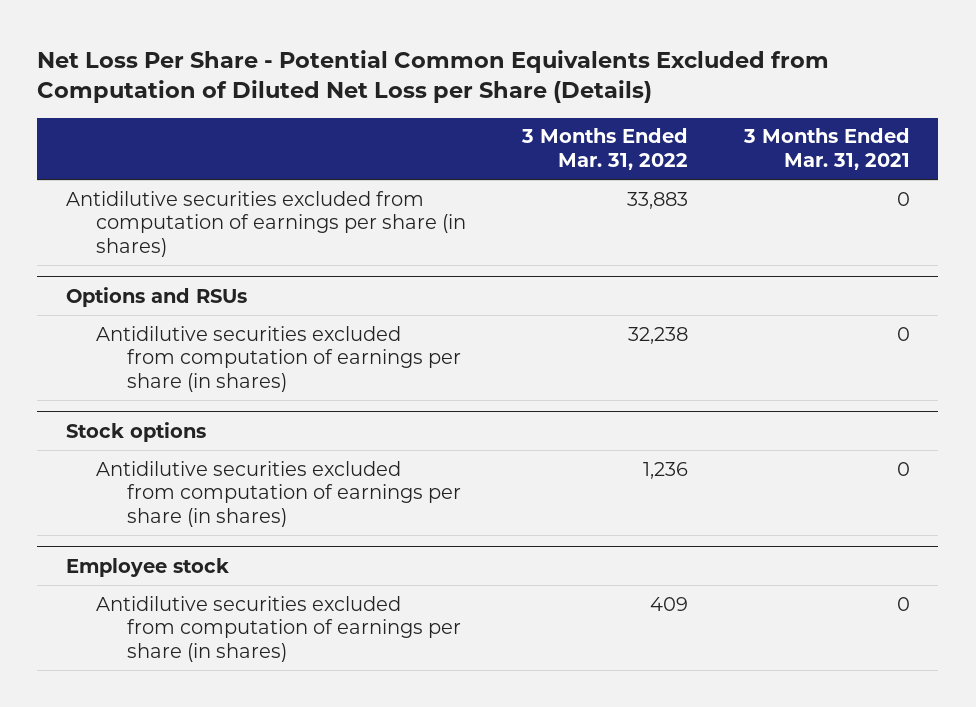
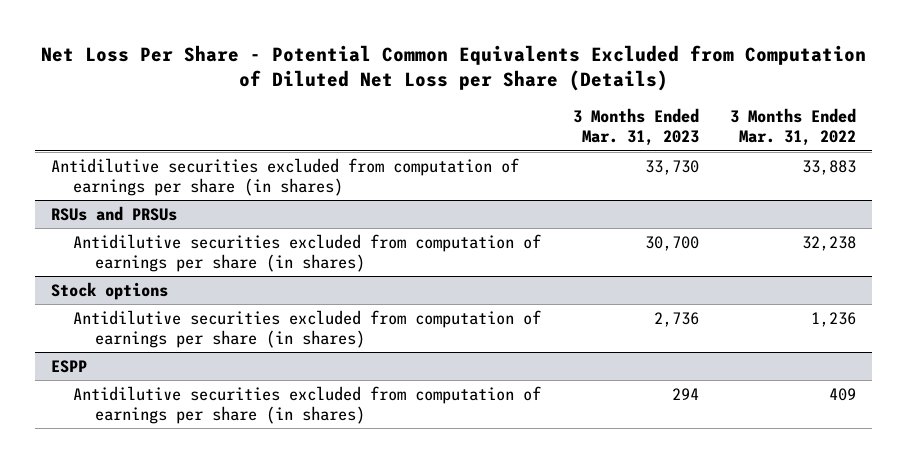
- | 3 Months Ended Mar. 31, 2022 | 3 Months Ended Mar. 31, 2021
+ | 3 Months Ended Mar. 31, 2023 | 3 Months Ended Mar. 31, 2022
- Options and RSUs
+ RSUs and PRSUs
- Employee stock
+ ESPP

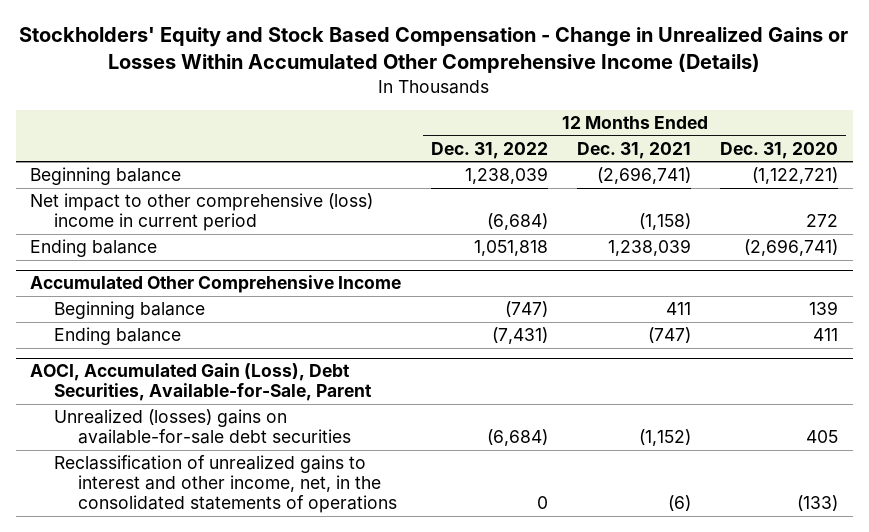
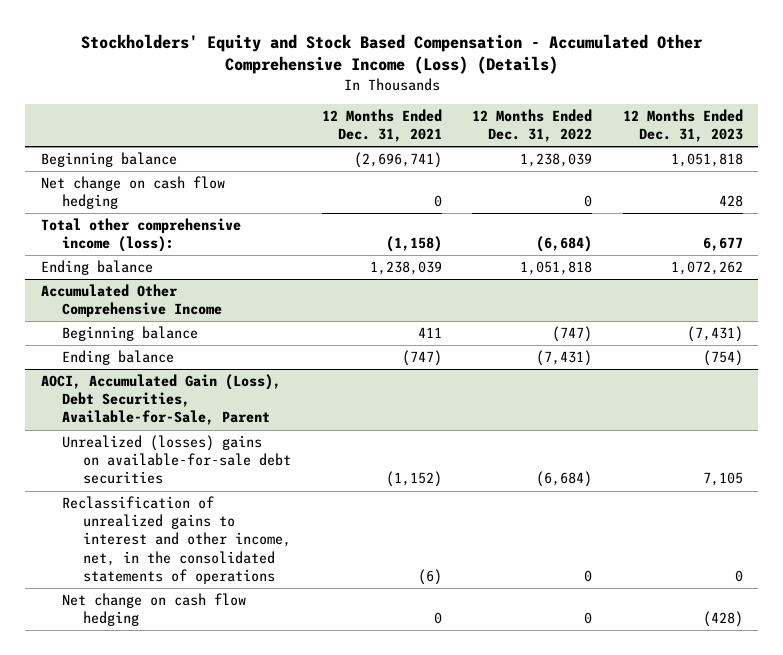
- Stockholders' Equity and Stock Based Compensation - Change in Unrealized Gains or Losses Within Accumulated Other Comprehensive Income (Details)
+ Stockholders' Equity and Stock Based Compensation - Accumulated Other Comprehensive Income (Loss) (Details)
- | 12 Months Ended Dec. 31, 2022 | 12 Months Ended Dec. 31, 2021 | 12 Months Ended Dec. 31, 2020
+ | 12 Months Ended Dec. 31, 2021 | 12 Months Ended Dec. 31, 2022 | 12 Months Ended Dec. 31, 2023
- Net impact to other comprehensive (loss) income in current period | (6,684) | (1,158) | 272
+ Net change on cash flow hedging | 0 | 0 | 428
+ Total other comprehensive income (loss): | (1,158) | (6,684) | 6,677
@ AOCI, Accumulated Gain (Loss), Debt Securities, Available-for-Sale, Parent
+ Net change on cash flow hedging | 0 | 0 | (428)

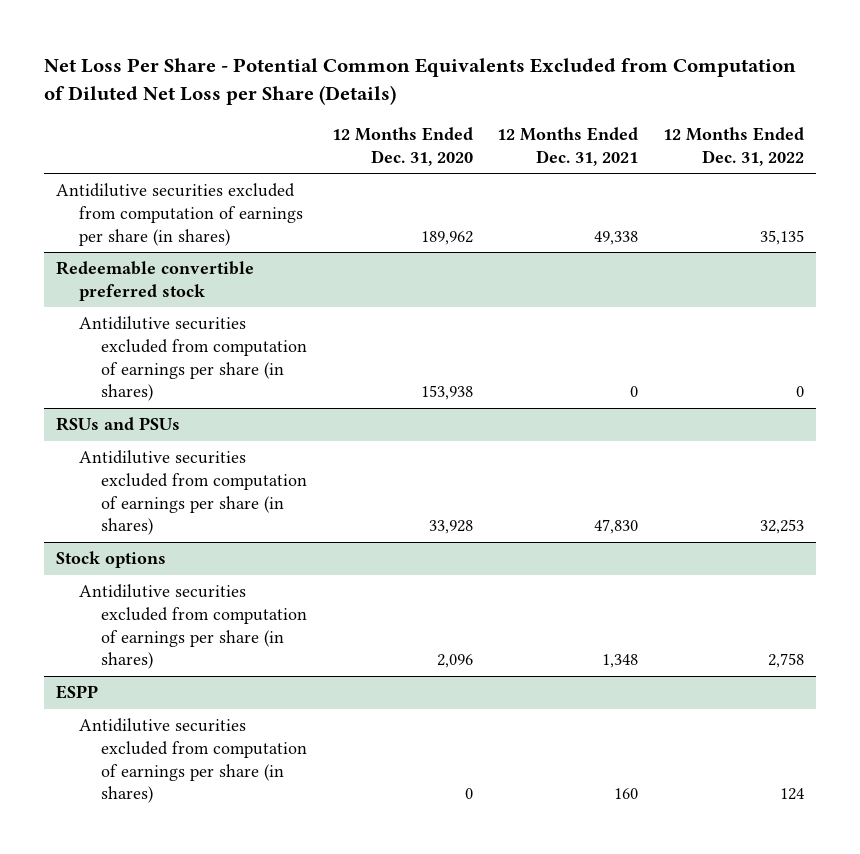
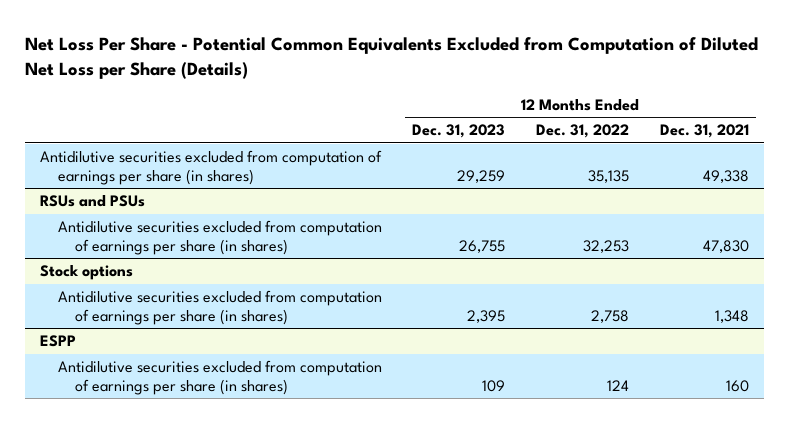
- | 12 Months Ended Dec. 31, 2020 | 12 Months Ended Dec. 31, 2021 | 12 Months Ended Dec. 31, 2022
+ | 12 Months Ended Dec. 31, 2023 | 12 Months Ended Dec. 31, 2022 | 12 Months Ended Dec. 31, 2021
- Redeemable convertible preferred stock
- Antidilutive securities excluded from computation of earnings per share (in shares) | 153,938 | 0 | 0

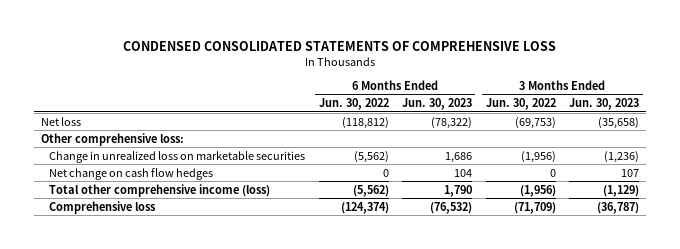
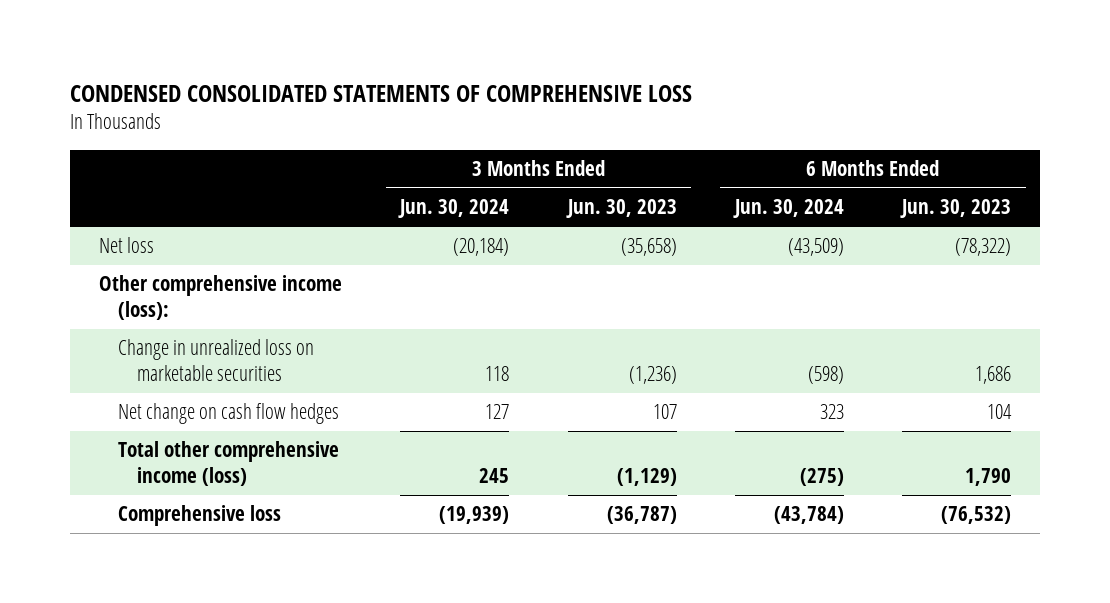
- | 6 Months Ended Jun. 30, 2022 | 6 Months Ended Jun. 30, 2023 | 3 Months Ended Jun. 30, 2022 | 3 Months Ended Jun. 30, 2023
+ | 3 Months Ended Jun. 30, 2024 | 3 Months Ended Jun. 30, 2023 | 6 Months Ended Jun. 30, 2024 | 6 Months Ended Jun. 30, 2023
- Other comprehensive loss:
+ Other comprehensive income (loss):

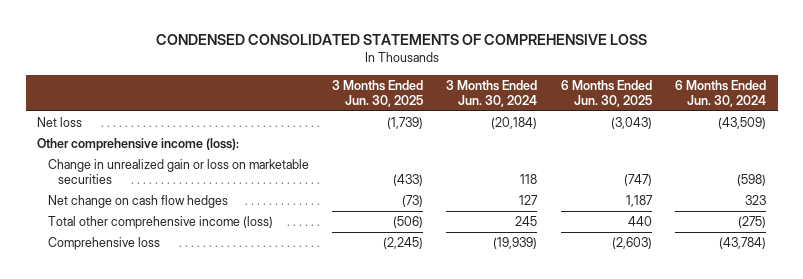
- | 3 Months Ended Jun. 30, 2024 | 3 Months Ended Jun. 30, 2023 | 6 Months Ended Jun. 30, 2024 | 6 Months Ended Jun. 30, 2023
+ | 3 Months Ended Jun. 30, 2025 | 3 Months Ended Jun. 30, 2024 | 6 Months Ended Jun. 30, 2025 | 6 Months Ended Jun. 30, 2024
- Change in unrealized loss on marketable securities | 118 | (1,236) | (598) | 1,686
+ Change in unrealized gain or loss on marketable securities | (433) | 118 | (747) | (598)

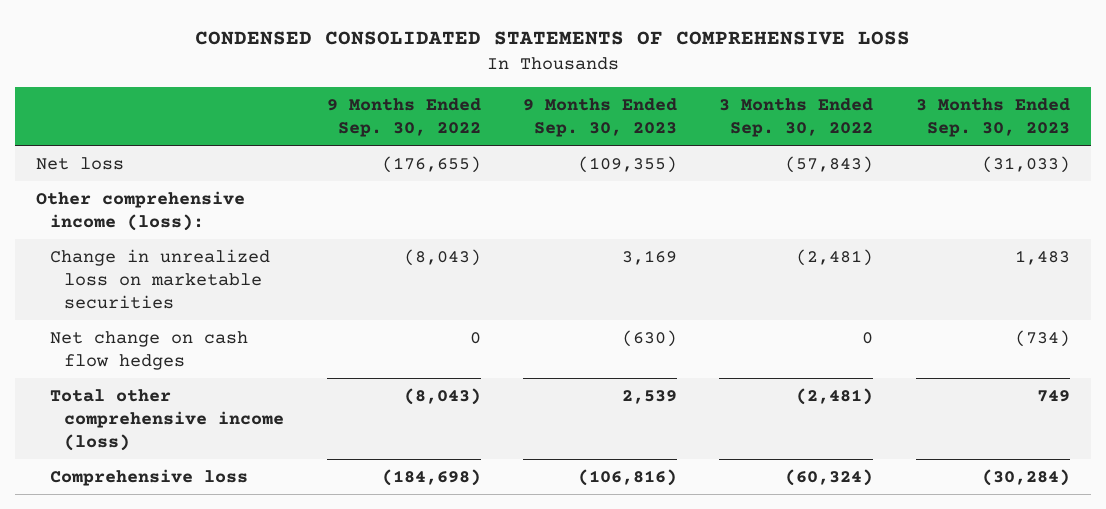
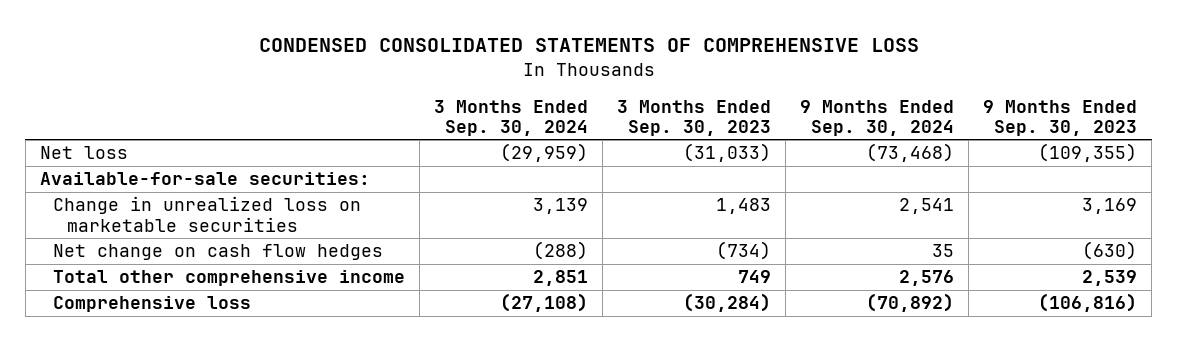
- | 9 Months Ended Sep. 30, 2022 | 9 Months Ended Sep. 30, 2023 | 3 Months Ended Sep. 30, 2022 | 3 Months Ended Sep. 30, 2023
+ | 3 Months Ended Sep. 30, 2024 | 3 Months Ended Sep. 30, 2023 | 9 Months Ended Sep. 30, 2024 | 9 Months Ended Sep. 30, 2023
- Other comprehensive income (loss):
+ Available-for-sale securities:
- Total other comprehensive income (loss) | (8,043) | 2,539 | (2,481) | 749
+ Total other comprehensive income | 2,851 | 749 | 2,576 | 2,539

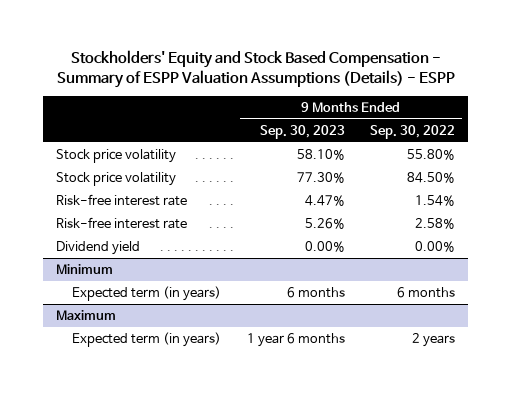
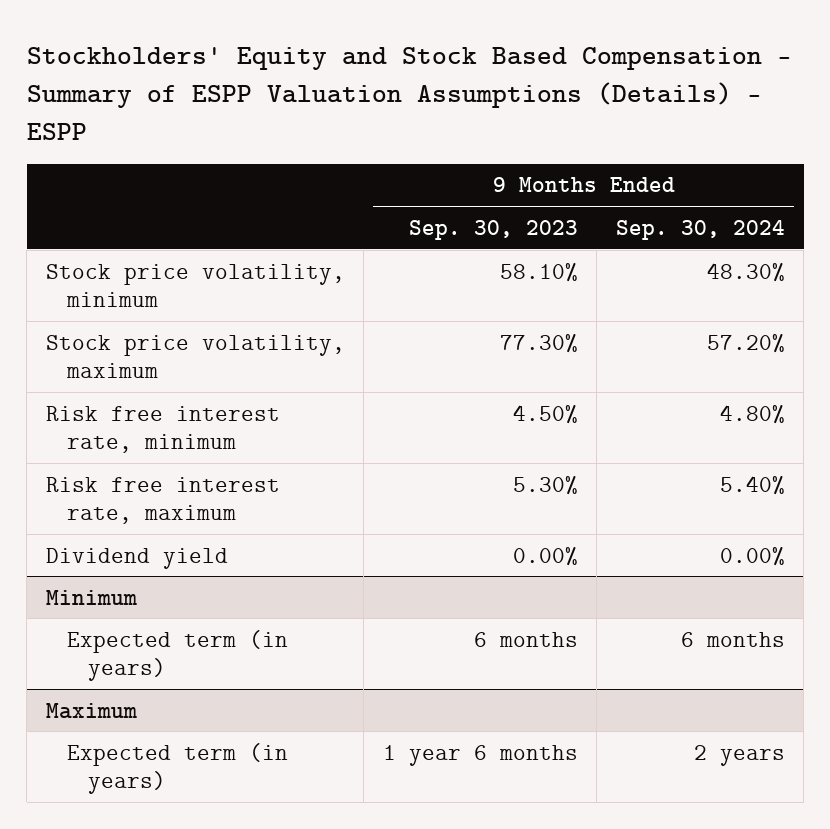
- | 9 Months Ended Sep. 30, 2023 | 9 Months Ended Sep. 30, 2022
+ | 9 Months Ended Sep. 30, 2023 | 9 Months Ended Sep. 30, 2024
- Stock price volatility | 58.10% | 55.80%
- Stock price volatility | 77.30% | 84.50%
- Risk-free interest rate | 4.47% | 1.54%
- Risk-free interest rate | 5.26% | 2.58%
+ Stock price volatility, minimum | 58.10% | 48.30%
+ Stock price volatility, maximum | 77.30% | 57.20%
+ Risk free interest rate, minimum | 4.50% | 4.80%
+ Risk free interest rate, maximum | 5.30% | 5.40%

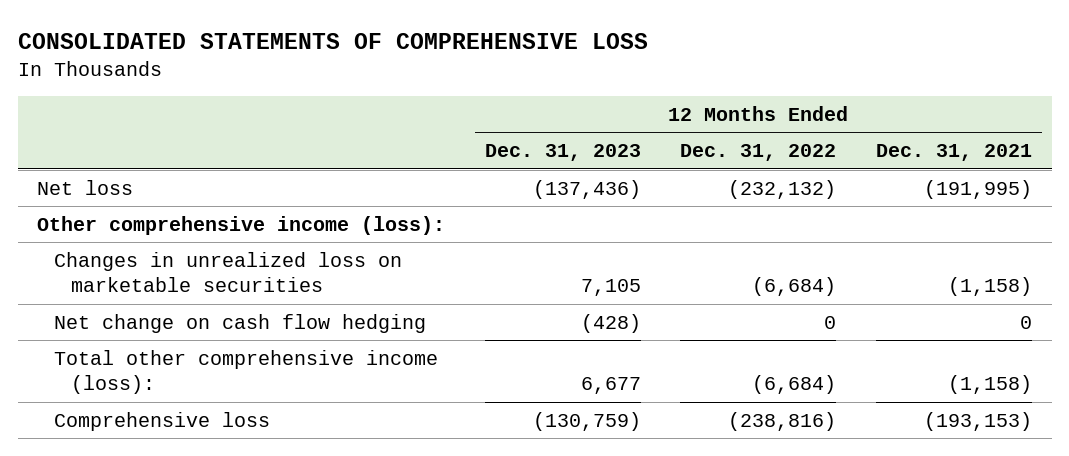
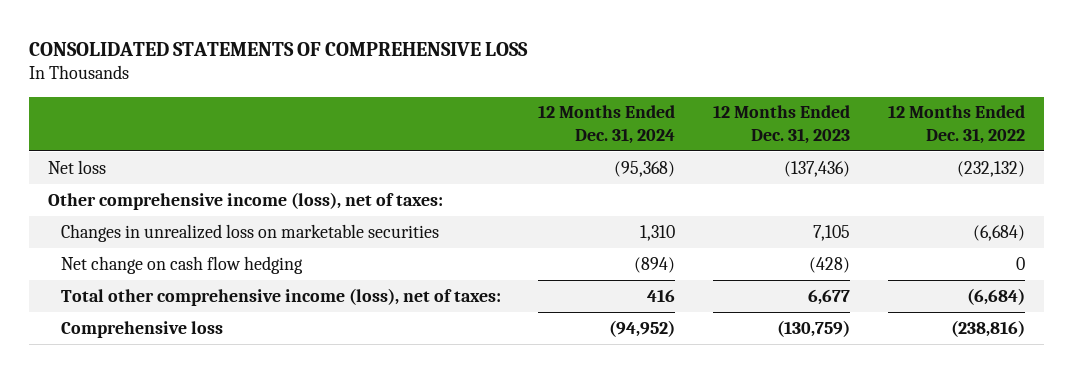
- | 12 Months Ended Dec. 31, 2023 | 12 Months Ended Dec. 31, 2022 | 12 Months Ended Dec. 31, 2021
+ | 12 Months Ended Dec. 31, 2024 | 12 Months Ended Dec. 31, 2023 | 12 Months Ended Dec. 31, 2022
- Other comprehensive income (loss):
+ Other comprehensive income (loss), net of taxes:
- Total other comprehensive income (loss): | 6,677 | (6,684) | (1,158)
+ Total other comprehensive income (loss), net of taxes: | 416 | 6,677 | (6,684)

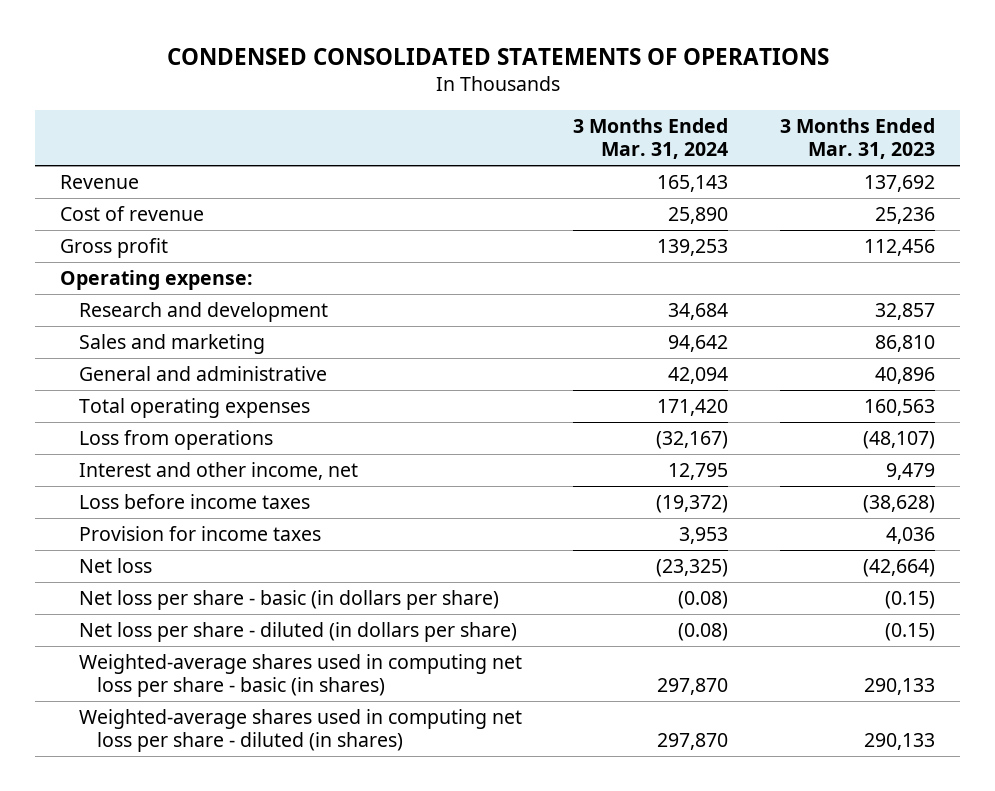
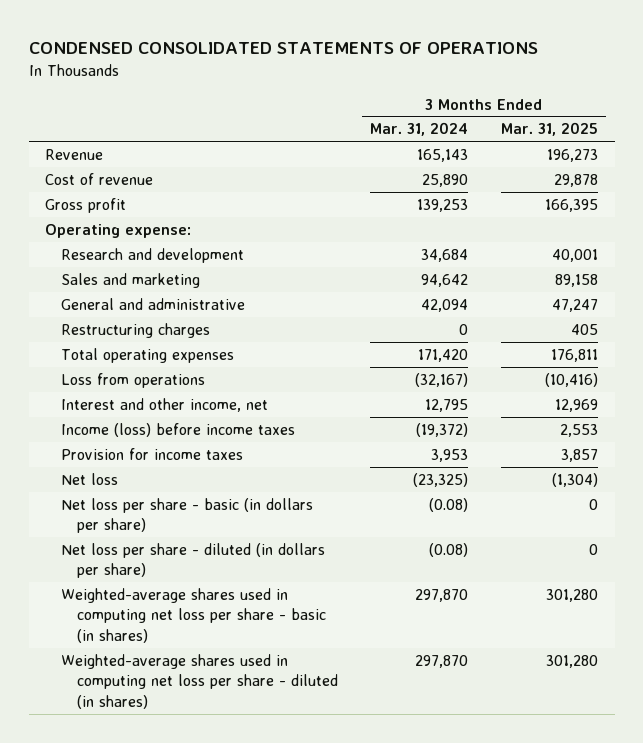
- | 3 Months Ended Mar. 31, 2024 | 3 Months Ended Mar. 31, 2023
+ | 3 Months Ended Mar. 31, 2024 | 3 Months Ended Mar. 31, 2025
+ Restructuring charges | 0 | 405
- Loss before income taxes | (19,372) | (38,628)
+ Income (loss) before income taxes | (19,372) | 2,553

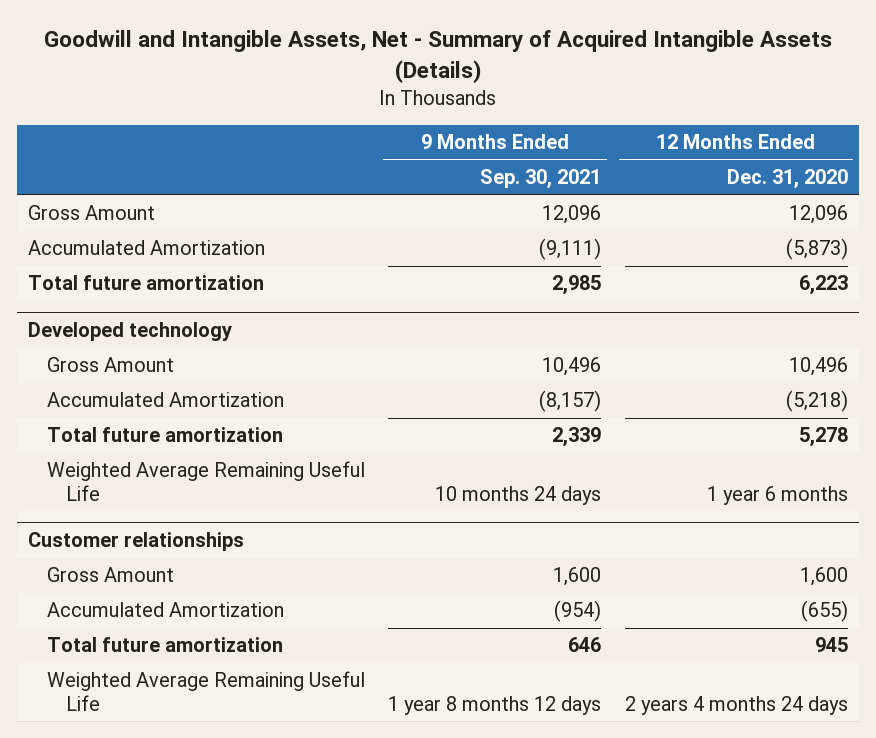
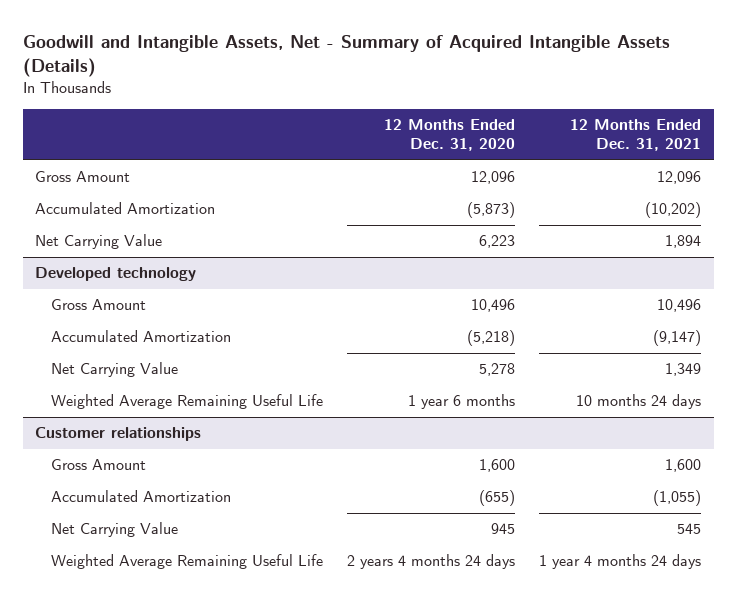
- | 9 Months Ended Sep. 30, 2021 | 12 Months Ended Dec. 31, 2020
+ | 12 Months Ended Dec. 31, 2020 | 12 Months Ended Dec. 31, 2021
- Total future amortization | 2,985 | 6,223
+ Net Carrying Value | 6,223 | 1,894
@ Developed technology
- Total future amortization | 2,339 | 5,278
+ Net Carrying Value | 5,278 | 1,349
@ Customer relationships
- Total future amortization | 646 | 945
+ Net Carrying Value | 945 | 545

